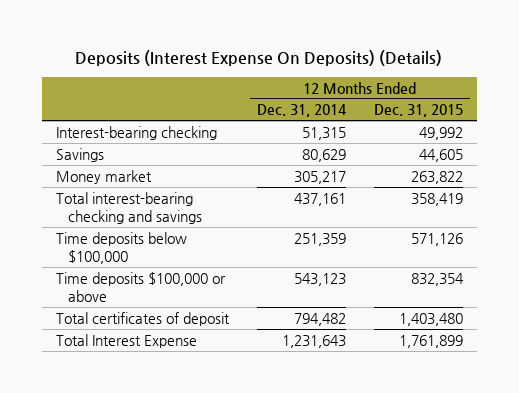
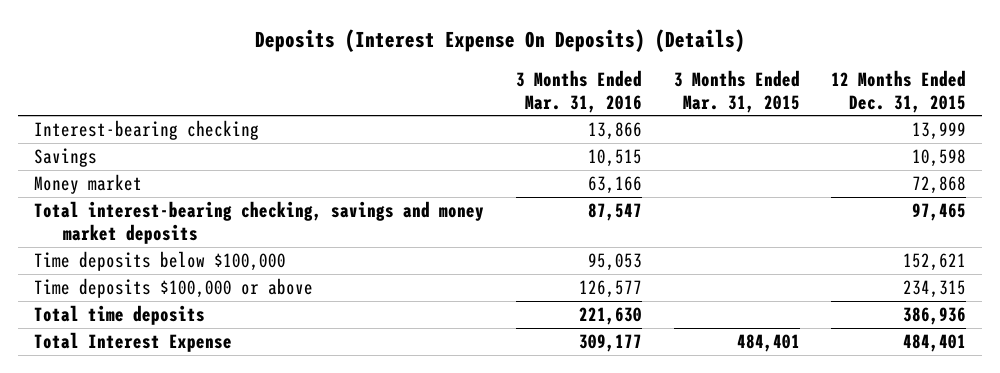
- | 12 Months Ended Dec. 31, 2014 | 12 Months Ended Dec. 31, 2015
+ | 3 Months Ended Mar. 31, 2016 | 3 Months Ended Mar. 31, 2015 | 12 Months Ended Dec. 31, 2015
- Interest-bearing checking | 51,315 | 49,992
- Savings | 80,629 | 44,605
- Money market | 305,217 | 263,822
- Total interest-bearing checking and savings | 437,161 | 358,419
- Time deposits below $100,000 | 251,359 | 571,126
- Time deposits $100,000 or above | 543,123 | 832,354
- Total certificates of deposit | 794,482 | 1,403,480
- Total Interest Expense | 1,231,643 | 1,761,899
+ Interest-bearing checking | 13,866 | | 13,999
+ Savings | 10,515 | | 10,598
+ Money market | 63,166 | | 72,868
+ Total interest-bearing checking, savings and money market deposits | 87,547 | | 97,465
+ Time deposits below $100,000 | 95,053 | | 152,621
+ Time deposits $100,000 or above | 126,577 | | 234,315
+ Total time deposits | 221,630 | | 386,936
+ Total Interest Expense | 309,177 | 484,401 | 484,401

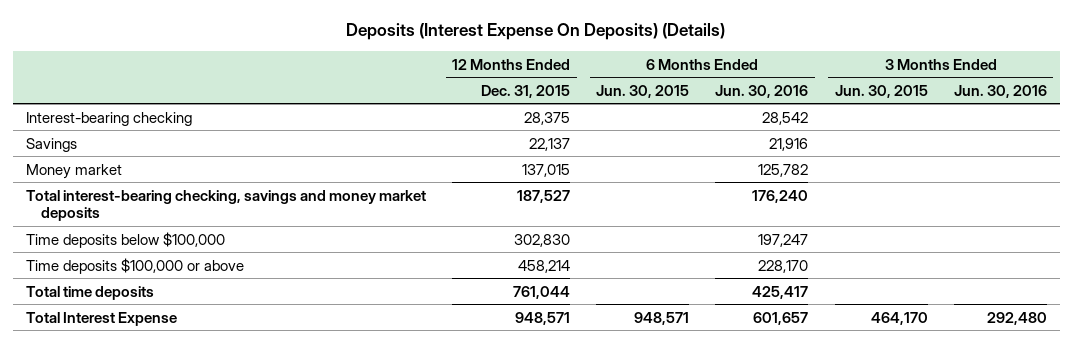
- | 3 Months Ended Mar. 31, 2016 | 3 Months Ended Mar. 31, 2015 | 12 Months Ended Dec. 31, 2015
+ | 12 Months Ended Dec. 31, 2015 | 6 Months Ended Jun. 30, 2015 | 6 Months Ended Jun. 30, 2016 | 3 Months Ended Jun. 30, 2015 | 3 Months Ended Jun. 30, 2016
- Interest-bearing checking | 13,866 | | 13,999
- Savings | 10,515 | | 10,598
- Money market | 63,166 | | 72,868
- Total interest-bearing checking, savings and money market deposits | 87,547 | | 97,465
- Time deposits below $100,000 | 95,053 | | 152,621
- Time deposits $100,000 or above | 126,577 | | 234,315
- Total time deposits | 221,630 | | 386,936
- Total Interest Expense | 309,177 | 484,401 | 484,401
+ Interest-bearing checking | 28,375 | | 28,542 | |
+ Savings | 22,137 | | 21,916 | |
+ Money market | 137,015 | | 125,782 | |
+ Total interest-bearing checking, savings and money market deposits | 187,527 | | 176,240 | |
+ Time deposits below $100,000 | 302,830 | | 197,247 | |
+ Time deposits $100,000 or above | 458,214 | | 228,170 | |
+ Total time deposits | 761,044 | | 425,417 | |
+ Total Interest Expense | 948,571 | 948,571 | 601,657 | 464,170 | 292,480

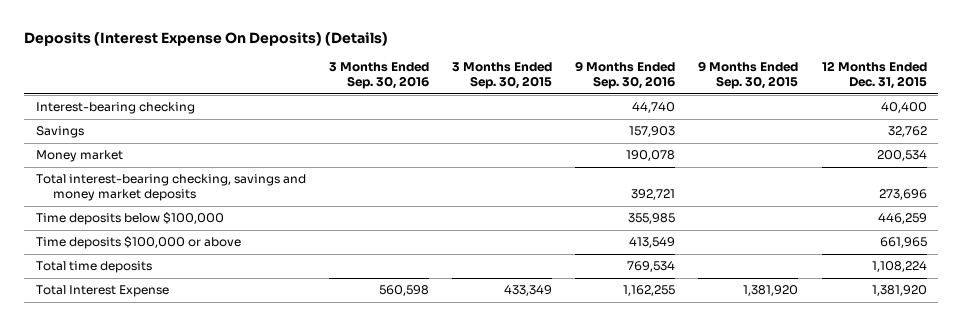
- | 12 Months Ended Dec. 31, 2015 | 6 Months Ended Jun. 30, 2015 | 6 Months Ended Jun. 30, 2016 | 3 Months Ended Jun. 30, 2015 | 3 Months Ended Jun. 30, 2016
+ | 3 Months Ended Sep. 30, 2016 | 3 Months Ended Sep. 30, 2015 | 9 Months Ended Sep. 30, 2016 | 9 Months Ended Sep. 30, 2015 | 12 Months Ended Dec. 31, 2015
- Interest-bearing checking | 28,375 | | 28,542 | |
- Savings | 22,137 | | 21,916 | |
- Money market | 137,015 | | 125,782 | |
- Total interest-bearing checking, savings and money market deposits | 187,527 | | 176,240 | |
- Time deposits below $100,000 | 302,830 | | 197,247 | |
- Time deposits $100,000 or above | 458,214 | | 228,170 | |
- Total time deposits | 761,044 | | 425,417 | |
- Total Interest Expense | 948,571 | 948,571 | 601,657 | 464,170 | 292,480
+ Interest-bearing checking | | | 44,740 | | 40,400
+ Savings | | | 157,903 | | 32,762
+ Money market | | | 190,078 | | 200,534
+ Total interest-bearing checking, savings and money market deposits | | | 392,721 | | 273,696
+ Time deposits below $100,000 | | | 355,985 | | 446,259
+ Time deposits $100,000 or above | | | 413,549 | | 661,965
+ Total time deposits | | | 769,534 | | 1,108,224
+ Total Interest Expense | 560,598 | 433,349 | 1,162,255 | 1,381,920 | 1,381,920

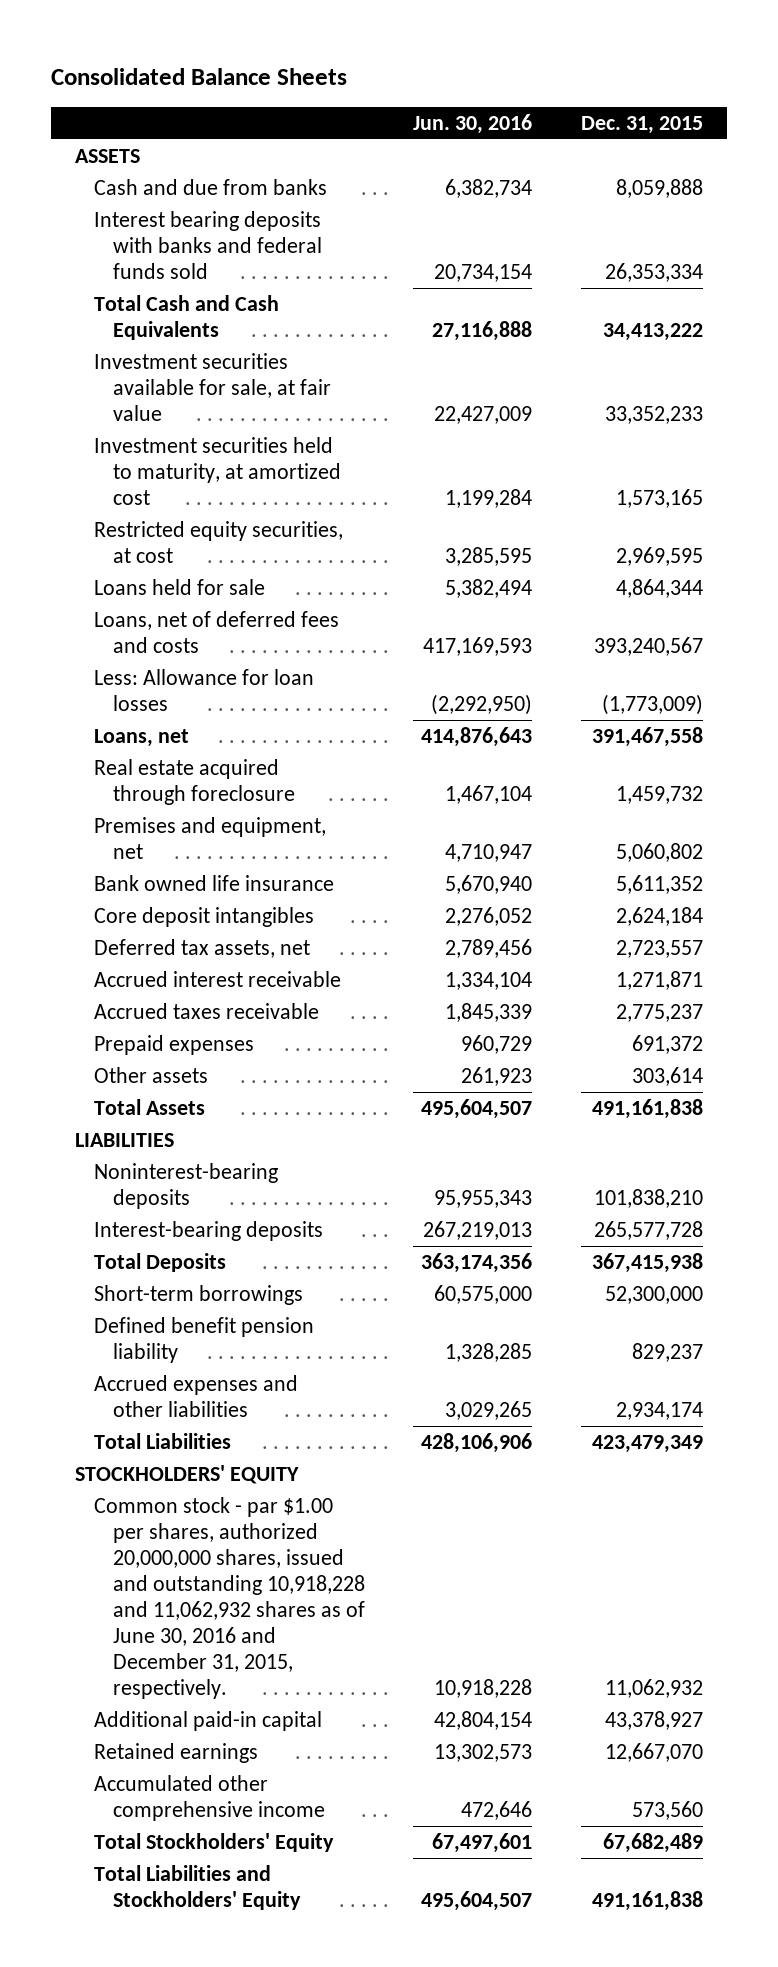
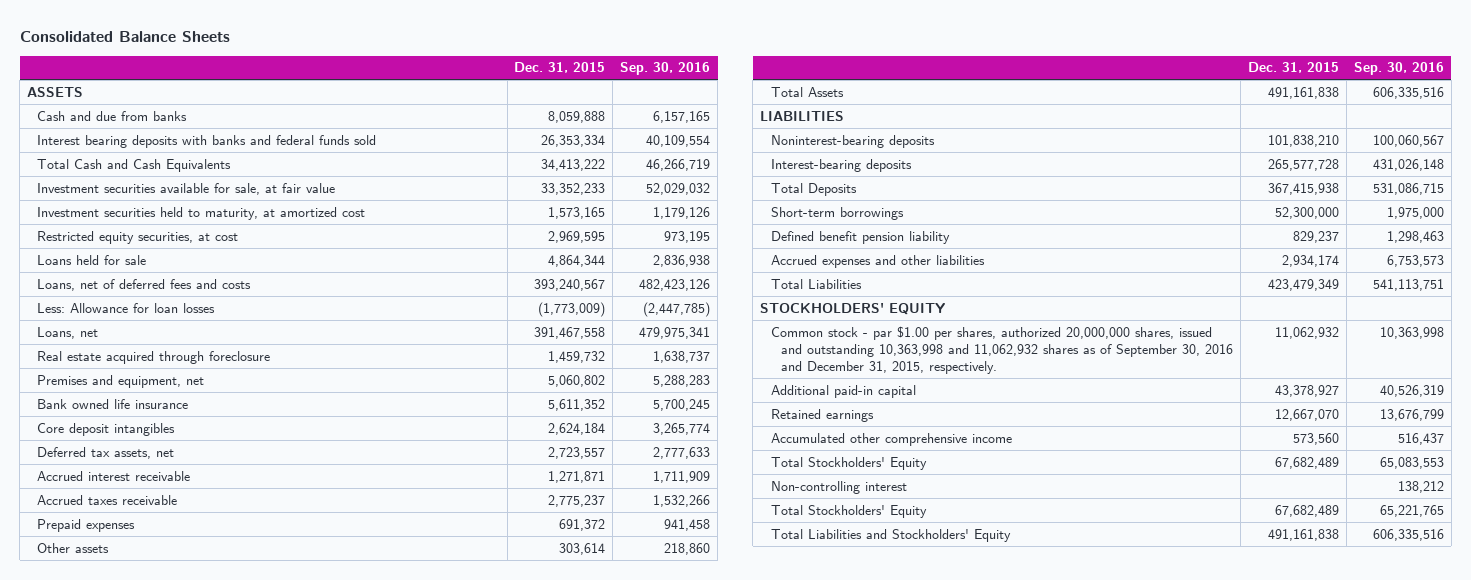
- | Jun. 30, 2016 | Dec. 31, 2015
+ | Dec. 31, 2015 | Sep. 30, 2016
- Common stock - par $1.00 per shares, authorized 20,000,000 shares, issued and outstanding 10,918,228 and 11,062,932 shares as of June 30, 2016 and December 31, 2015, respectively. | 10,918,228 | 11,062,932
+ Common stock - par $1.00 per shares, authorized 20,000,000 shares, issued and outstanding 10,363,998 and 11,062,932 shares as of September 30, 2016 and December 31, 2015, respectively. | 11,062,932 | 10,363,998
+ Non-controlling interest | | 138,212
+ Total Stockholders' Equity | 67,682,489 | 65,221,765

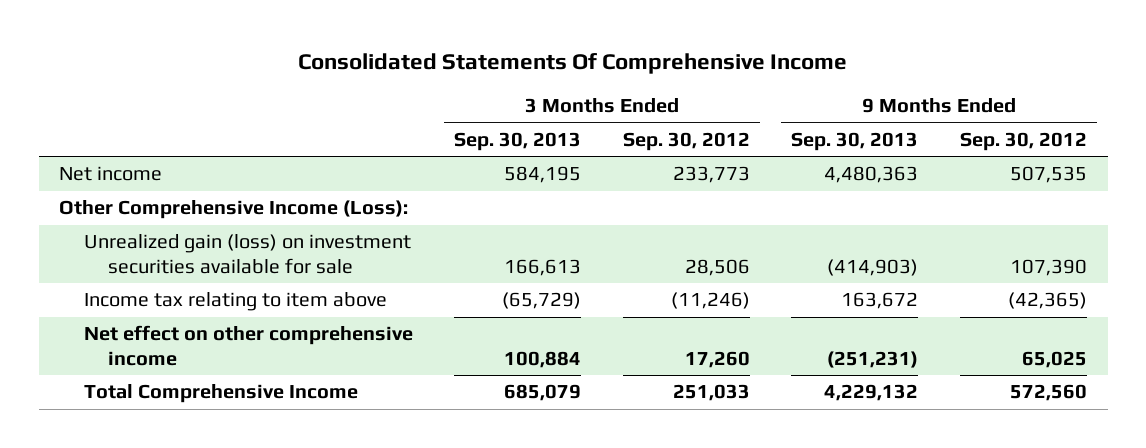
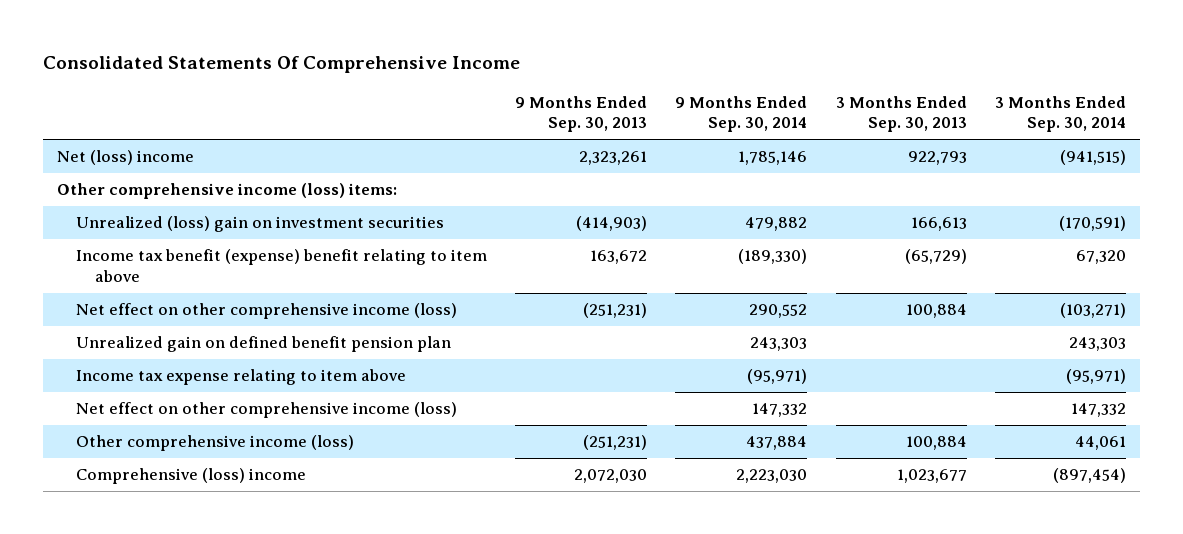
- | 3 Months Ended Sep. 30, 2013 | 3 Months Ended Sep. 30, 2012 | 9 Months Ended Sep. 30, 2013 | 9 Months Ended Sep. 30, 2012
+ | 9 Months Ended Sep. 30, 2013 | 9 Months Ended Sep. 30, 2014 | 3 Months Ended Sep. 30, 2013 | 3 Months Ended Sep. 30, 2014
- Net income | 584,195 | 233,773 | 4,480,363 | 507,535
- Other Comprehensive Income (Loss):
- Unrealized gain (loss) on investment securities available for sale | 166,613 | 28,506 | (414,903) | 107,390
- Income tax relating to item above | (65,729) | (11,246) | 163,672 | (42,365)
- Net effect on other comprehensive income | 100,884 | 17,260 | (251,231) | 65,025
- Total Comprehensive Income | 685,079 | 251,033 | 4,229,132 | 572,560
+ Net (loss) income | 2,323,261 | 1,785,146 | 922,793 | (941,515)
+ Other comprehensive income (loss) items:
+ Unrealized (loss) gain on investment securities | (414,903) | 479,882 | 166,613 | (170,591)
+ Income tax benefit (expense) benefit relating to item above | 163,672 | (189,330) | (65,729) | 67,320
+ Net effect on other comprehensive income (loss) | (251,231) | 290,552 | 100,884 | (103,271)
+ Unrealized gain on defined benefit pension plan | | 243,303 | | 243,303
+ Income tax expense relating to item above | | (95,971) | | (95,971)
+ Net effect on other comprehensive income (loss) | | 147,332 | | 147,332
+ Other comprehensive income (loss) | (251,231) | 437,884 | 100,884 | 44,061
+ Comprehensive (loss) income | 2,072,030 | 2,223,030 | 1,023,677 | (897,454)

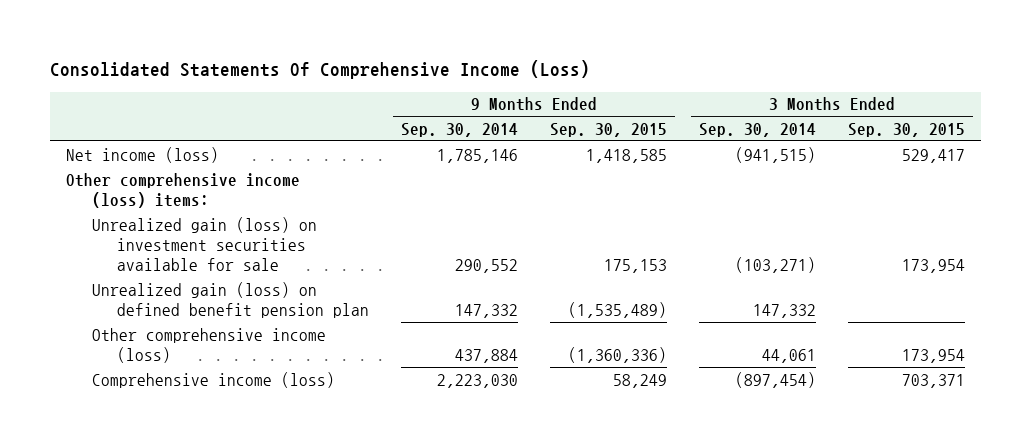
- Consolidated Statements Of Comprehensive Income
+ Consolidated Statements Of Comprehensive Income (Loss)
- | 9 Months Ended Sep. 30, 2013 | 9 Months Ended Sep. 30, 2014 | 3 Months Ended Sep. 30, 2013 | 3 Months Ended Sep. 30, 2014
+ | 9 Months Ended Sep. 30, 2014 | 9 Months Ended Sep. 30, 2015 | 3 Months Ended Sep. 30, 2014 | 3 Months Ended Sep. 30, 2015
- Net (loss) income | 2,323,261 | 1,785,146 | 922,793 | (941,515)
+ Net income (loss) | 1,785,146 | 1,418,585 | (941,515) | 529,417
- Unrealized (loss) gain on investment securities | (414,903) | 479,882 | 166,613 | (170,591)
- Income tax benefit (expense) benefit relating to item above | 163,672 | (189,330) | (65,729) | 67,320
- Net effect on other comprehensive income (loss) | (251,231) | 290,552 | 100,884 | (103,271)
- Unrealized gain on defined benefit pension plan | | 243,303 | | 243,303
- Income tax expense relating to item above | | (95,971) | | (95,971)
- Net effect on other comprehensive income (loss) | | 147,332 | | 147,332
+ Unrealized gain (loss) on investment securities available for sale | 290,552 | 175,153 | (103,271) | 173,954
+ Unrealized gain (loss) on defined benefit pension plan | 147,332 | (1,535,489) | 147,332 |
- Comprehensive (loss) income | 2,072,030 | 2,223,030 | 1,023,677 | (897,454)
+ Comprehensive income (loss) | 2,223,030 | 58,249 | (897,454) | 703,371

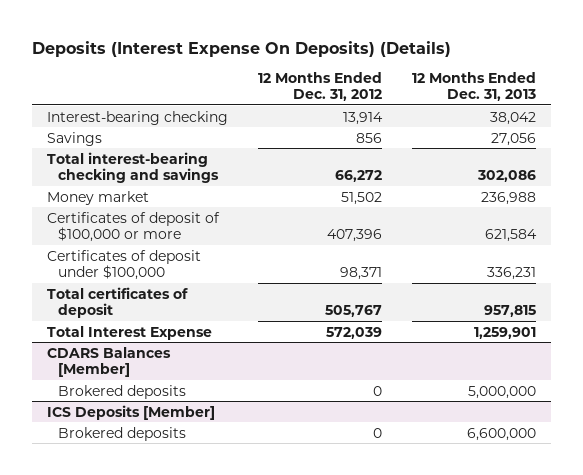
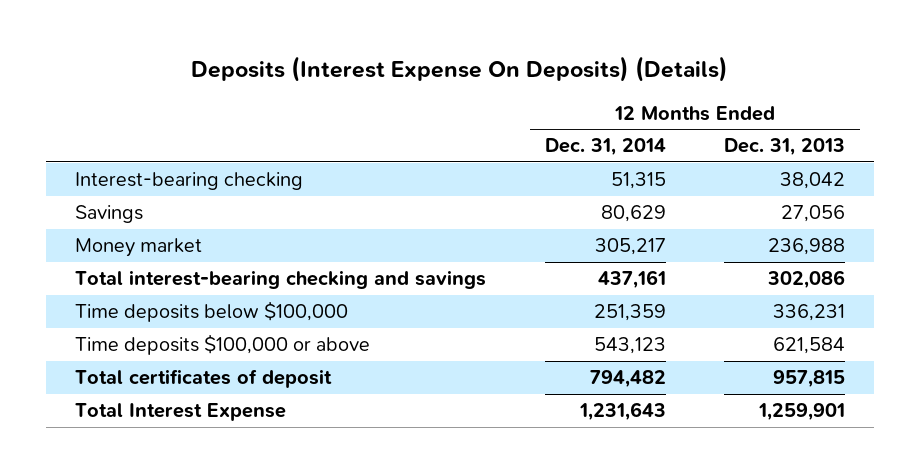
- | 12 Months Ended Dec. 31, 2012 | 12 Months Ended Dec. 31, 2013
+ | 12 Months Ended Dec. 31, 2014 | 12 Months Ended Dec. 31, 2013
- Certificates of deposit of $100,000 or more | 407,396 | 621,584
- Certificates of deposit under $100,000 | 98,371 | 336,231
moved down: Total interest-bearing checking and savings | 437,161 | 302,086
+ Time deposits below $100,000 | 251,359 | 336,231
+ Time deposits $100,000 or above | 543,123 | 621,584
- CDARS Balances [Member]
- Brokered deposits | 0 | 5,000,000
- ICS Deposits [Member]
- Brokered deposits | 0 | 6,600,000

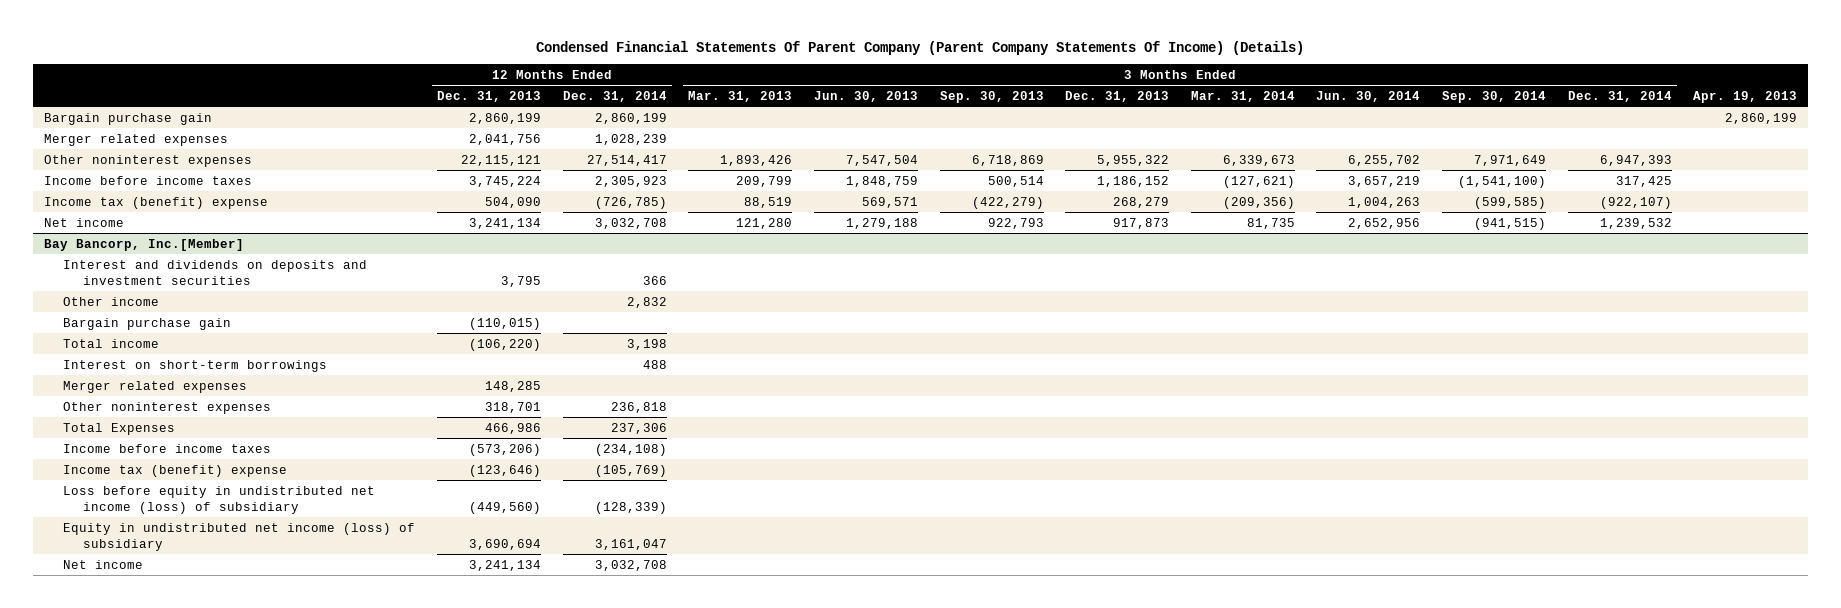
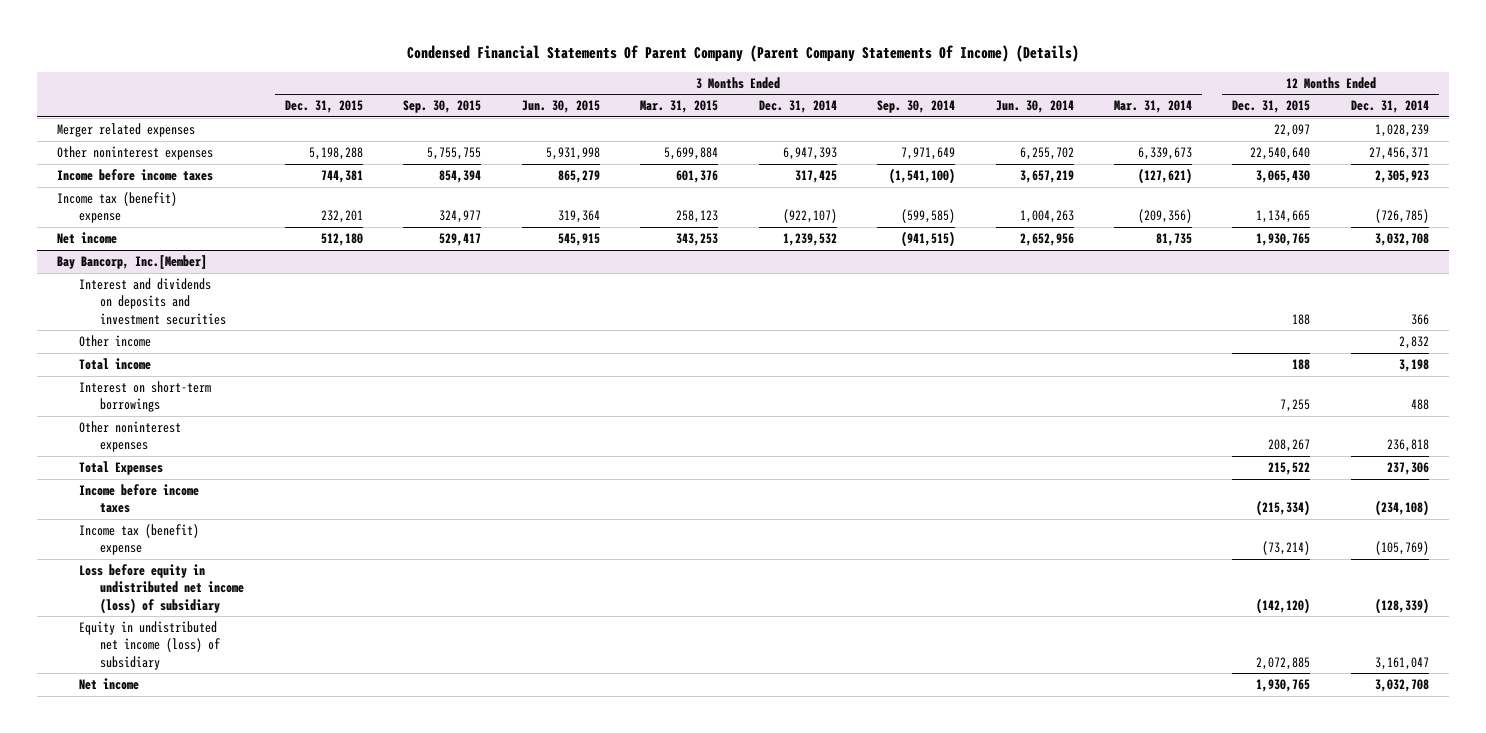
- | 12 Months Ended Dec. 31, 2013 | 12 Months Ended Dec. 31, 2014 | 3 Months Ended Mar. 31, 2013 | 3 Months Ended Jun. 30, 2013 | 3 Months Ended Sep. 30, 2013 | 3 Months Ended Dec. 31, 2013 | 3 Months Ended Mar. 31, 2014 | 3 Months Ended Jun. 30, 2014 | 3 Months Ended Sep. 30, 2014 | 3 Months Ended Dec. 31, 2014 | Apr. 19, 2013
+ | 3 Months Ended Dec. 31, 2015 | 3 Months Ended Sep. 30, 2015 | 3 Months Ended Jun. 30, 2015 | 3 Months Ended Mar. 31, 2015 | 3 Months Ended Dec. 31, 2014 | 3 Months Ended Sep. 30, 2014 | 3 Months Ended Jun. 30, 2014 | 3 Months Ended Mar. 31, 2014 | 12 Months Ended Dec. 31, 2015 | 12 Months Ended Dec. 31, 2014
- Bargain purchase gain | 2,860,199 | 2,860,199 | | | | | | | | | 2,860,199
- Other noninterest expenses | 22,115,121 | 27,514,417 | 1,893,426 | 7,547,504 | 6,718,869 | 5,955,322 | 6,339,673 | 6,255,702 | 7,971,649 | 6,947,393 |
+ Other noninterest expenses | 5,198,288 | 5,755,755 | 5,931,998 | 5,699,884 | 6,947,393 | 7,971,649 | 6,255,702 | 6,339,673 | 22,540,640 | 27,456,371
@ Bay Bancorp, Inc.[Member]
- Bargain purchase gain | (110,015) | | | | | | | | | |
- Merger related expenses | 148,285 | | | | | | | | | |

